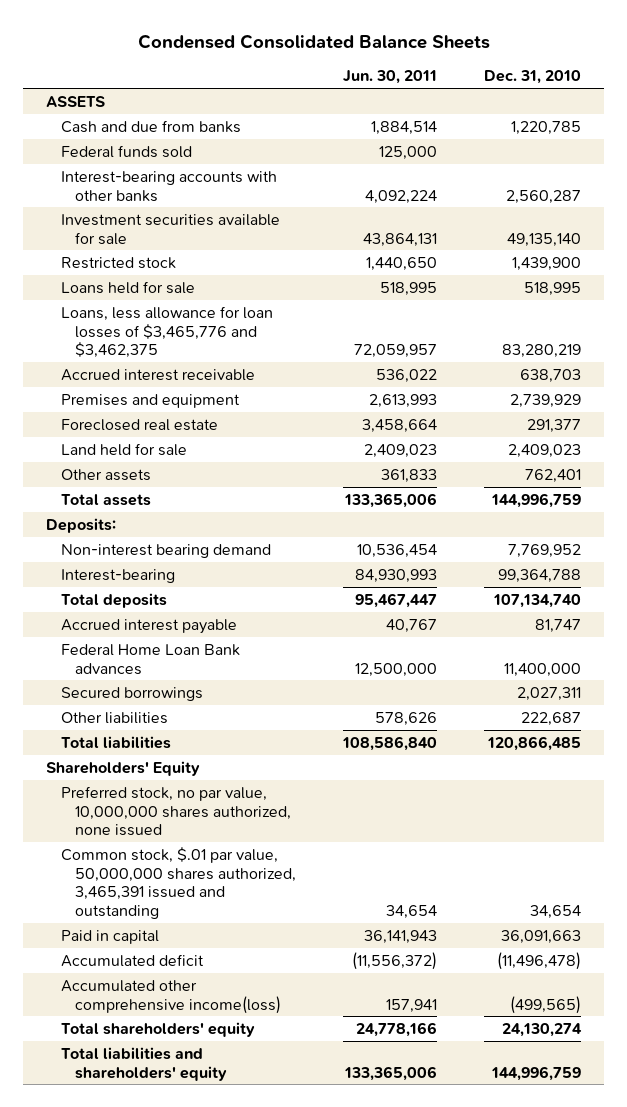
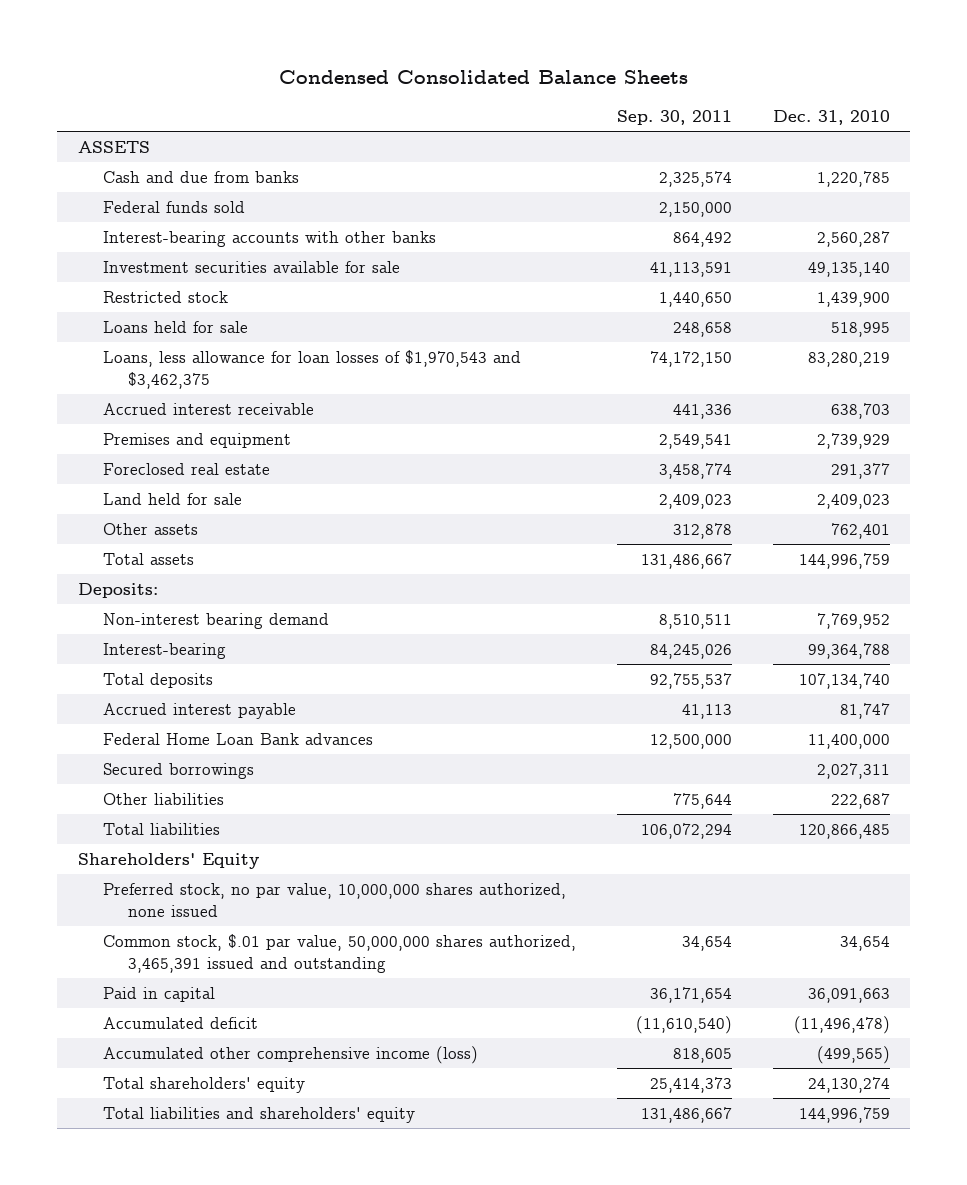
- | Jun. 30, 2011 | Dec. 31, 2010
+ | Sep. 30, 2011 | Dec. 31, 2010
- Loans, less allowance for loan losses of $3,465,776 and $3,462,375 | 72,059,957 | 83,280,219
+ Loans, less allowance for loan losses of $1,970,543 and $3,462,375 | 74,172,150 | 83,280,219
- Accumulated other comprehensive income(loss) | 157,941 | (499,565)
+ Accumulated other comprehensive income (loss) | 818,605 | (499,565)

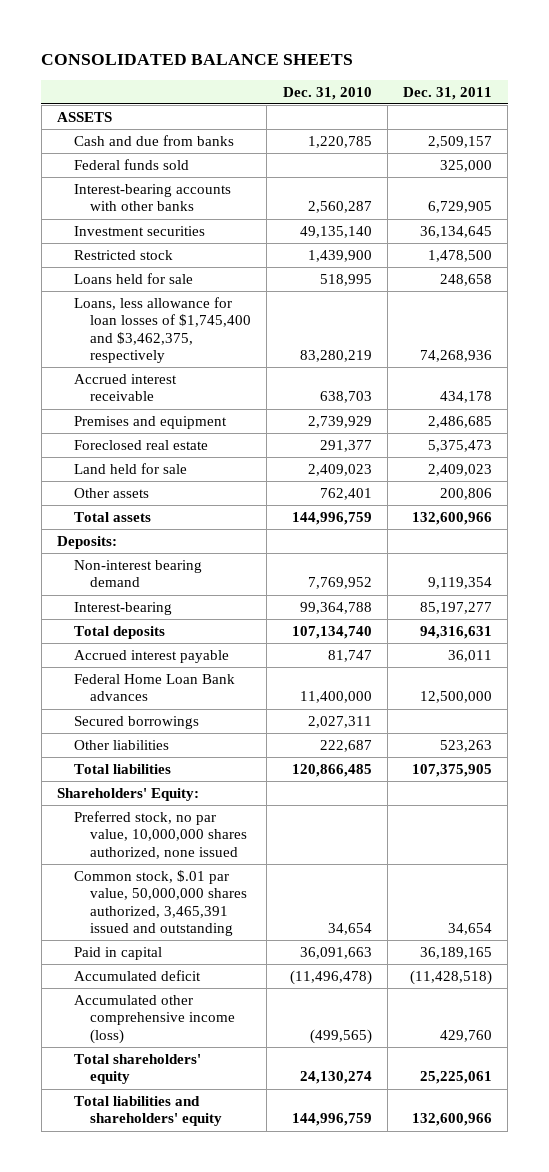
- Condensed Consolidated Balance Sheets
+ CONSOLIDATED BALANCE SHEETS
- | Sep. 30, 2011 | Dec. 31, 2010
+ | Dec. 31, 2010 | Dec. 31, 2011
- Investment securities available for sale | 41,113,591 | 49,135,140
+ Investment securities | 49,135,140 | 36,134,645
- Loans, less allowance for loan losses of $1,970,543 and $3,462,375 | 74,172,150 | 83,280,219
+ Loans, less allowance for loan losses of $1,745,400 and $3,462,375, respectively | 83,280,219 | 74,268,936
- Shareholders' Equity
+ Shareholders' Equity:

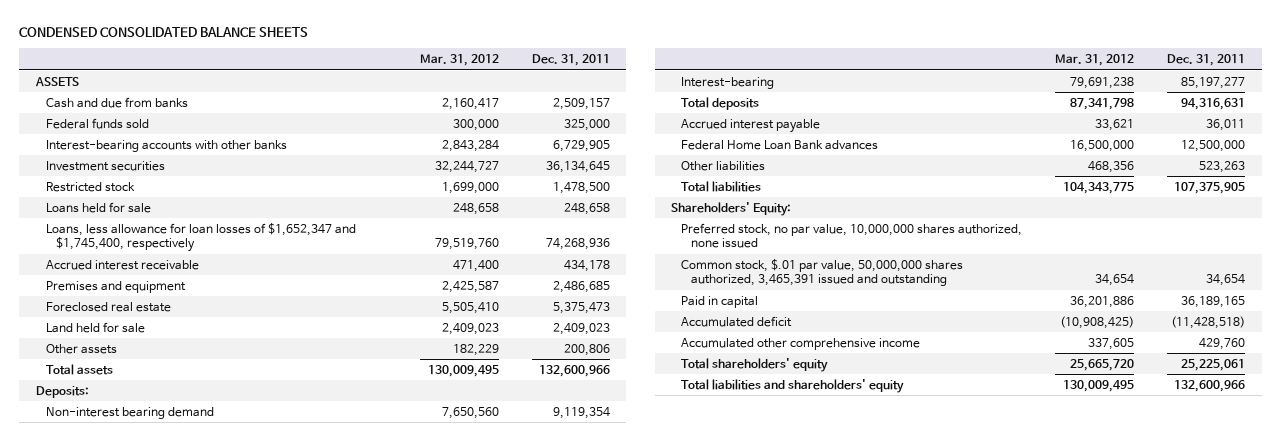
- CONSOLIDATED BALANCE SHEETS
+ CONDENSED CONSOLIDATED BALANCE SHEETS
- | Dec. 31, 2010 | Dec. 31, 2011
+ | Mar. 31, 2012 | Dec. 31, 2011
- Loans, less allowance for loan losses of $1,745,400 and $3,462,375, respectively | 83,280,219 | 74,268,936
+ Loans, less allowance for loan losses of $1,652,347 and $1,745,400, respectively | 79,519,760 | 74,268,936
- Secured borrowings | 2,027,311 |
- Accumulated other comprehensive income (loss) | (499,565) | 429,760
+ Accumulated other comprehensive income | 337,605 | 429,760

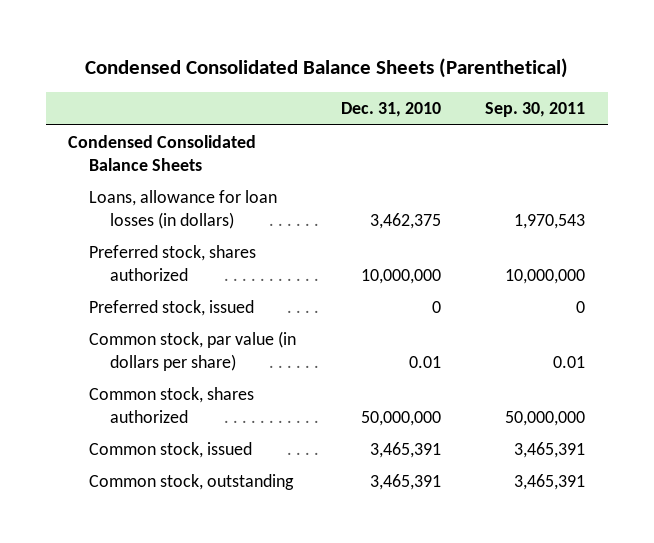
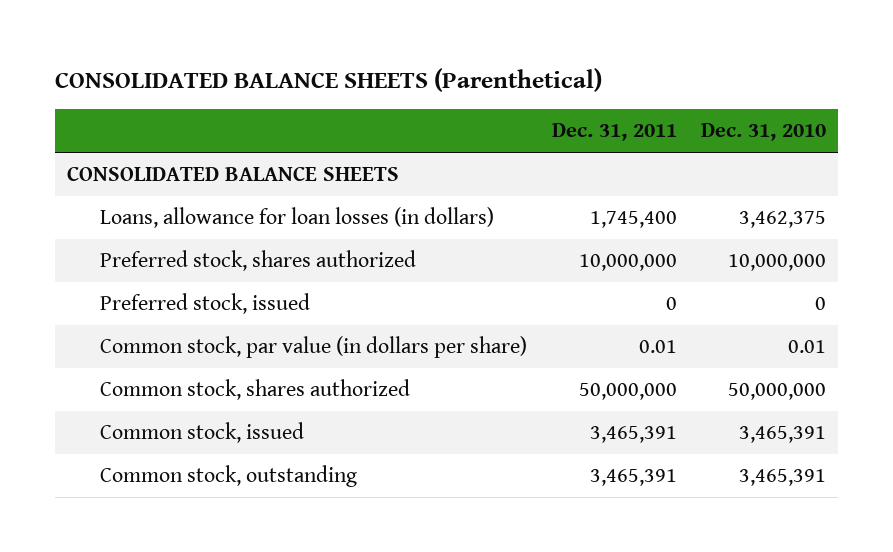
- Condensed Consolidated Balance Sheets (Parenthetical)
+ CONSOLIDATED BALANCE SHEETS (Parenthetical)
- | Dec. 31, 2010 | Sep. 30, 2011
+ | Dec. 31, 2011 | Dec. 31, 2010
- Condensed Consolidated Balance Sheets
+ CONSOLIDATED BALANCE SHEETS

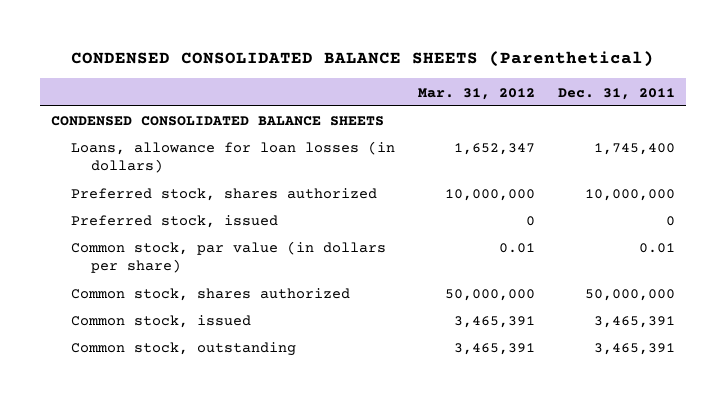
- CONSOLIDATED BALANCE SHEETS (Parenthetical)
+ CONDENSED CONSOLIDATED BALANCE SHEETS (Parenthetical)
- | Dec. 31, 2011 | Dec. 31, 2010
+ | Mar. 31, 2012 | Dec. 31, 2011
- CONSOLIDATED BALANCE SHEETS
+ CONDENSED CONSOLIDATED BALANCE SHEETS

